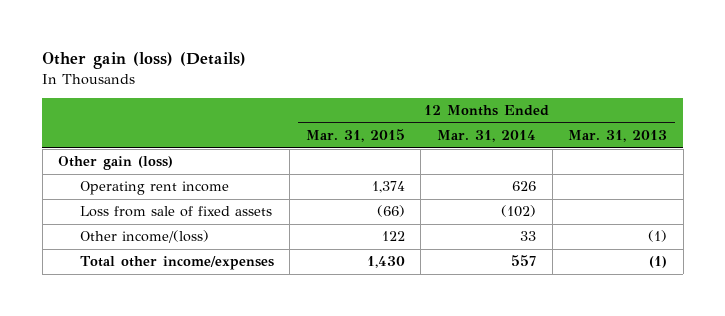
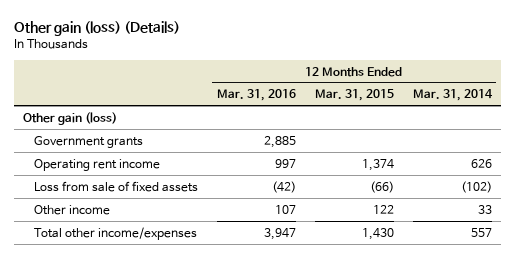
- | 12 Months Ended Mar. 31, 2015 | 12 Months Ended Mar. 31, 2014 | 12 Months Ended Mar. 31, 2013
+ | 12 Months Ended Mar. 31, 2016 | 12 Months Ended Mar. 31, 2015 | 12 Months Ended Mar. 31, 2014
+ Government grants | 2,885 | |
- Other income/(loss) | 122 | 33 | (1)
+ Other income | 107 | 122 | 33

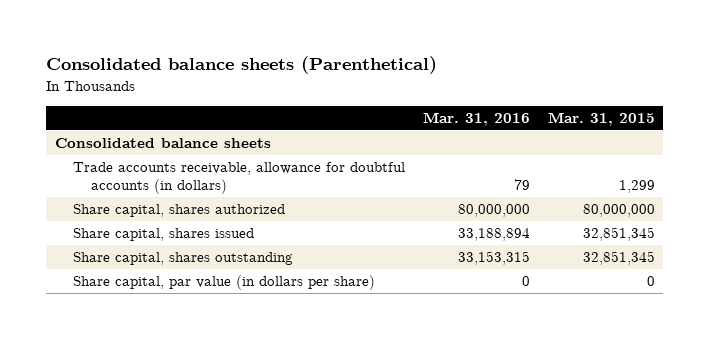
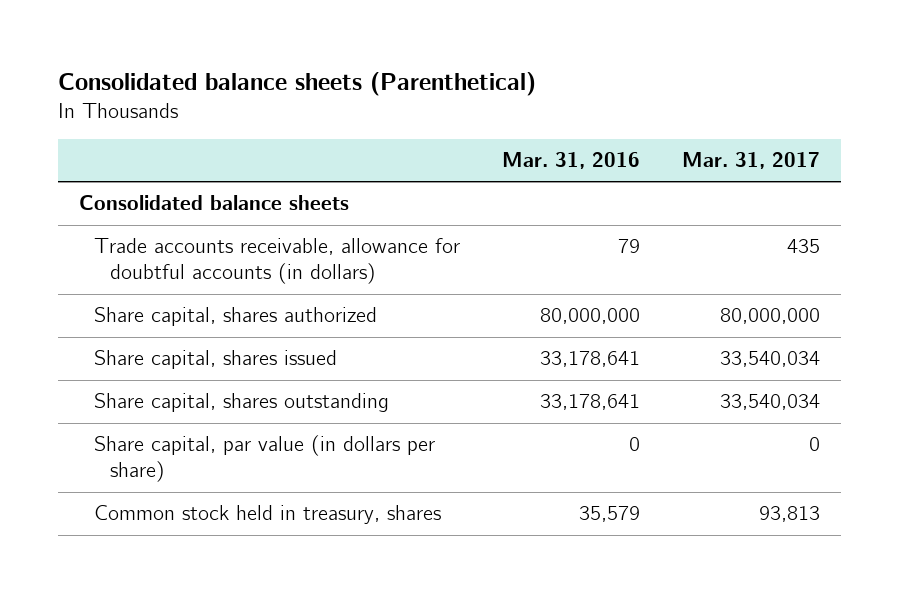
- | Mar. 31, 2016 | Mar. 31, 2015
+ | Mar. 31, 2016 | Mar. 31, 2017
- Share capital, shares issued | 33,188,894 | 32,851,345
- Share capital, shares outstanding | 33,153,315 | 32,851,345
+ Share capital, shares issued | 33,178,641 | 33,540,034
+ Share capital, shares outstanding | 33,178,641 | 33,540,034
+ Common stock held in treasury, shares | 35,579 | 93,813

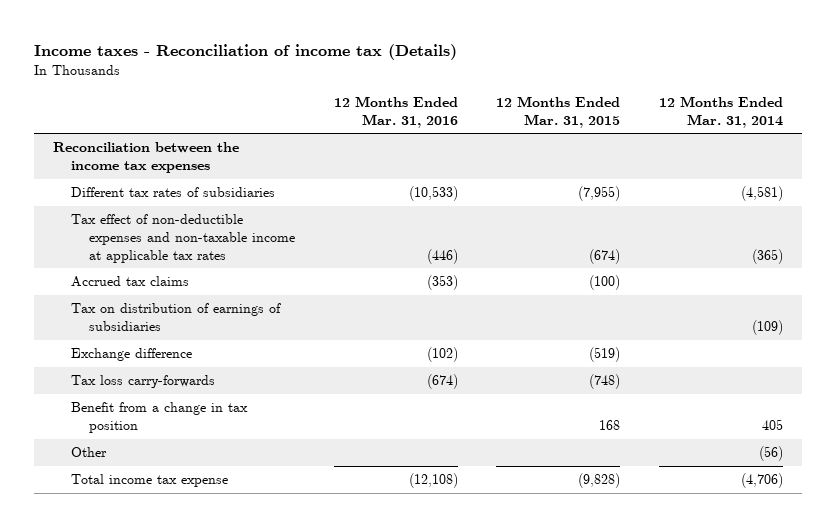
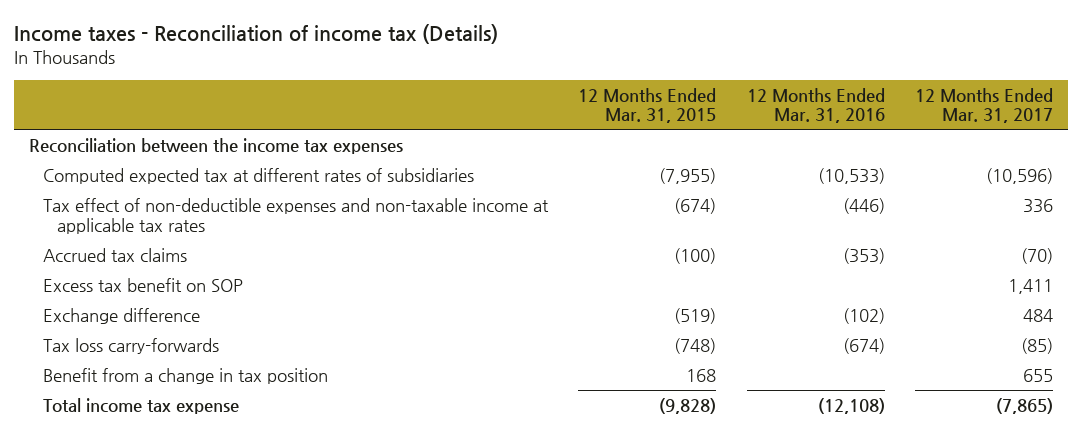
- | 12 Months Ended Mar. 31, 2016 | 12 Months Ended Mar. 31, 2015 | 12 Months Ended Mar. 31, 2014
+ | 12 Months Ended Mar. 31, 2015 | 12 Months Ended Mar. 31, 2016 | 12 Months Ended Mar. 31, 2017
- Different tax rates of subsidiaries | (10,533) | (7,955) | (4,581)
+ Computed expected tax at different rates of subsidiaries | (7,955) | (10,533) | (10,596)
- Tax on distribution of earnings of subsidiaries | | | (109)
+ Excess tax benefit on SOP | | | 1,411
- Other | | | (56)

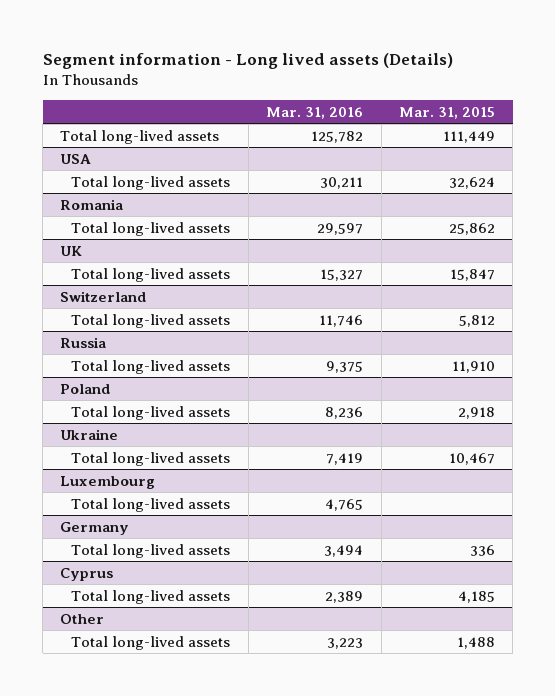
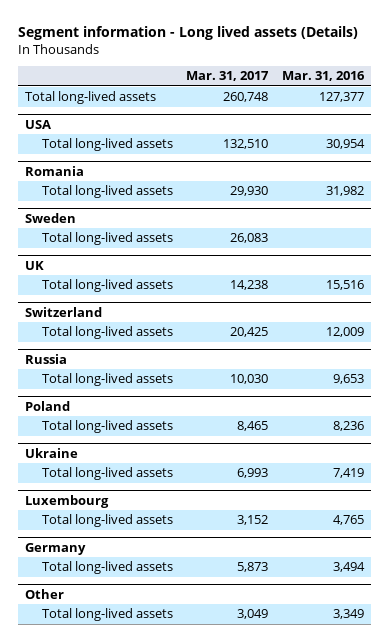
- | Mar. 31, 2016 | Mar. 31, 2015
+ | Mar. 31, 2017 | Mar. 31, 2016
- Total long-lived assets | 125,782 | 111,449
+ Total long-lived assets | 260,748 | 127,377
@ USA
- Total long-lived assets | 30,211 | 32,624
+ Total long-lived assets | 132,510 | 30,954
@ Romania
- Total long-lived assets | 29,597 | 25,862
+ Total long-lived assets | 29,930 | 31,982
+ Sweden
+ Total long-lived assets | 26,083 |
@ UK
- Total long-lived assets | 15,327 | 15,847
+ Total long-lived assets | 14,238 | 15,516
@ Switzerland
- Total long-lived assets | 11,746 | 5,812
+ Total long-lived assets | 20,425 | 12,009
@ Russia
- Total long-lived assets | 9,375 | 11,910
+ Total long-lived assets | 10,030 | 9,653
- Cyprus
- Total long-lived assets | 2,389 | 4,185
@ Other
- Total long-lived assets | 3,223 | 1,488
+ Total long-lived assets | 3,049 | 3,349

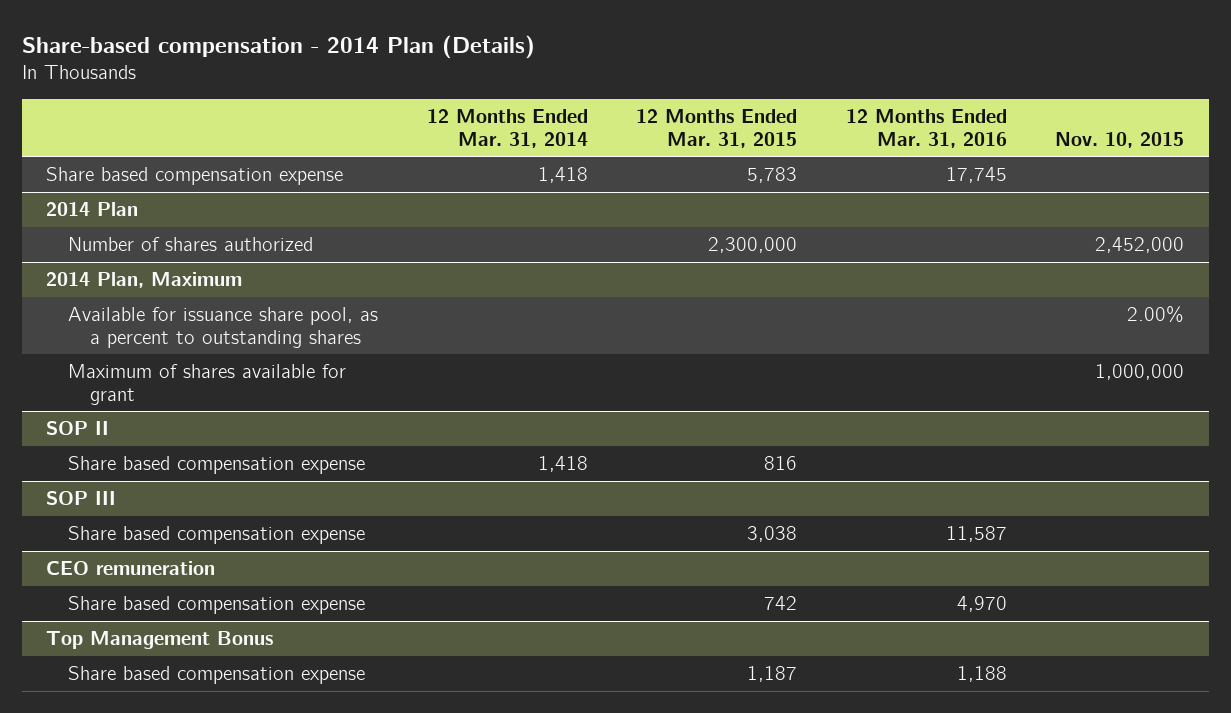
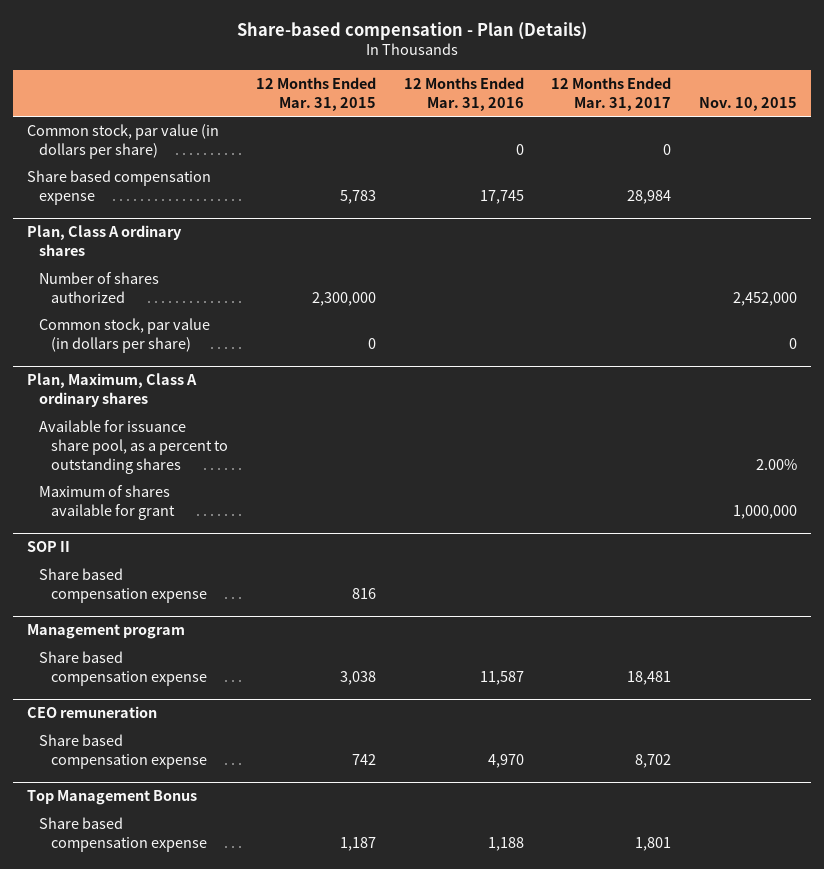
- Share-based compensation - 2014 Plan (Details)
+ Share-based compensation - Plan (Details)
- | 12 Months Ended Mar. 31, 2014 | 12 Months Ended Mar. 31, 2015 | 12 Months Ended Mar. 31, 2016 | Nov. 10, 2015
+ | 12 Months Ended Mar. 31, 2015 | 12 Months Ended Mar. 31, 2016 | 12 Months Ended Mar. 31, 2017 | Nov. 10, 2015
+ Common stock, par value (in dollars per share) | | 0 | 0 |
- 2014 Plan
+ Plan, Class A ordinary shares
- 2014 Plan, Maximum
+ Common stock, par value (in dollars per share) | 0 | | | 0
+ Plan, Maximum, Class A ordinary shares
- SOP III
+ Management program

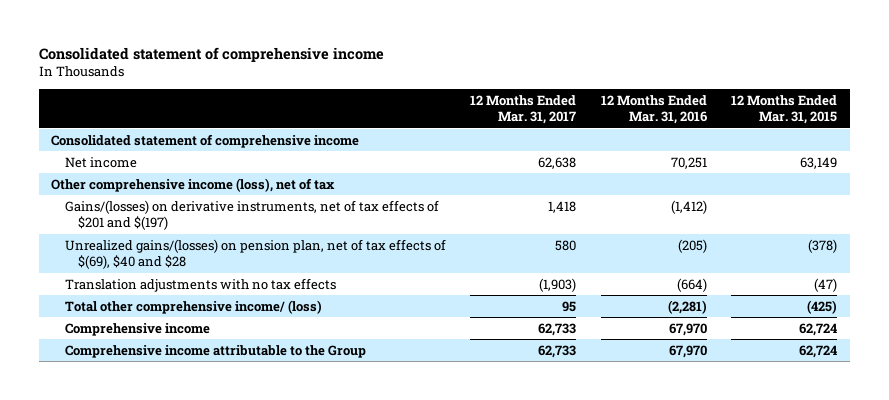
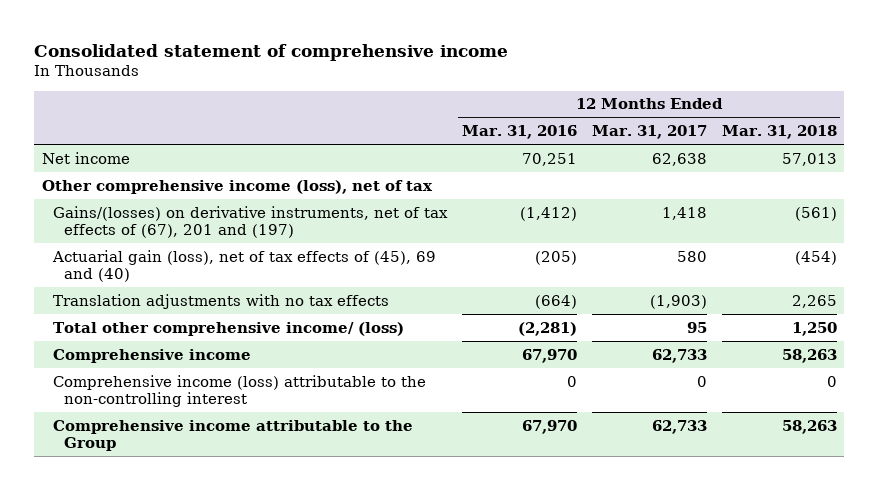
- | 12 Months Ended Mar. 31, 2017 | 12 Months Ended Mar. 31, 2016 | 12 Months Ended Mar. 31, 2015
+ | 12 Months Ended Mar. 31, 2016 | 12 Months Ended Mar. 31, 2017 | 12 Months Ended Mar. 31, 2018
- Consolidated statement of comprehensive income
- Gains/(losses) on derivative instruments, net of tax effects of $201 and $(197) | 1,418 | (1,412) |
- Unrealized gains/(losses) on pension plan, net of tax effects of $(69), $40 and $28 | 580 | (205) | (378)
+ Gains/(losses) on derivative instruments, net of tax effects of (67), 201 and (197) | (1,412) | 1,418 | (561)
+ Actuarial gain (loss), net of tax effects of (45), 69 and (40) | (205) | 580 | (454)
+ Comprehensive income (loss) attributable to the non-controlling interest | 0 | 0 | 0

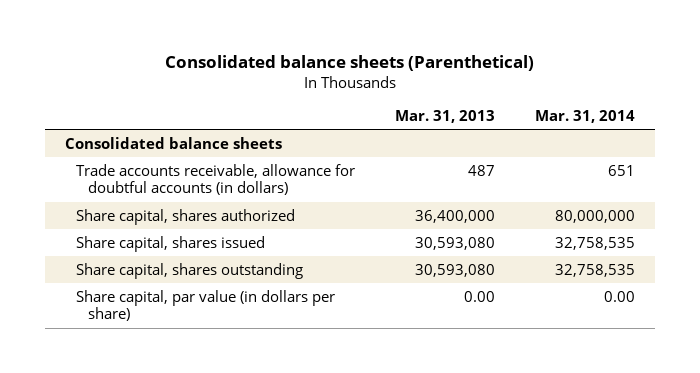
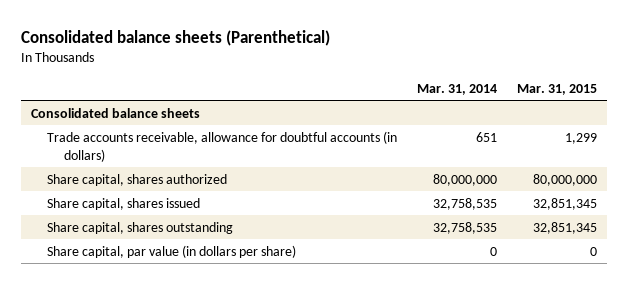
- | Mar. 31, 2013 | Mar. 31, 2014
+ | Mar. 31, 2014 | Mar. 31, 2015
- Share capital, par value (in dollars per share) | 0.00 | 0.00
+ Share capital, par value (in dollars per share) | 0 | 0

